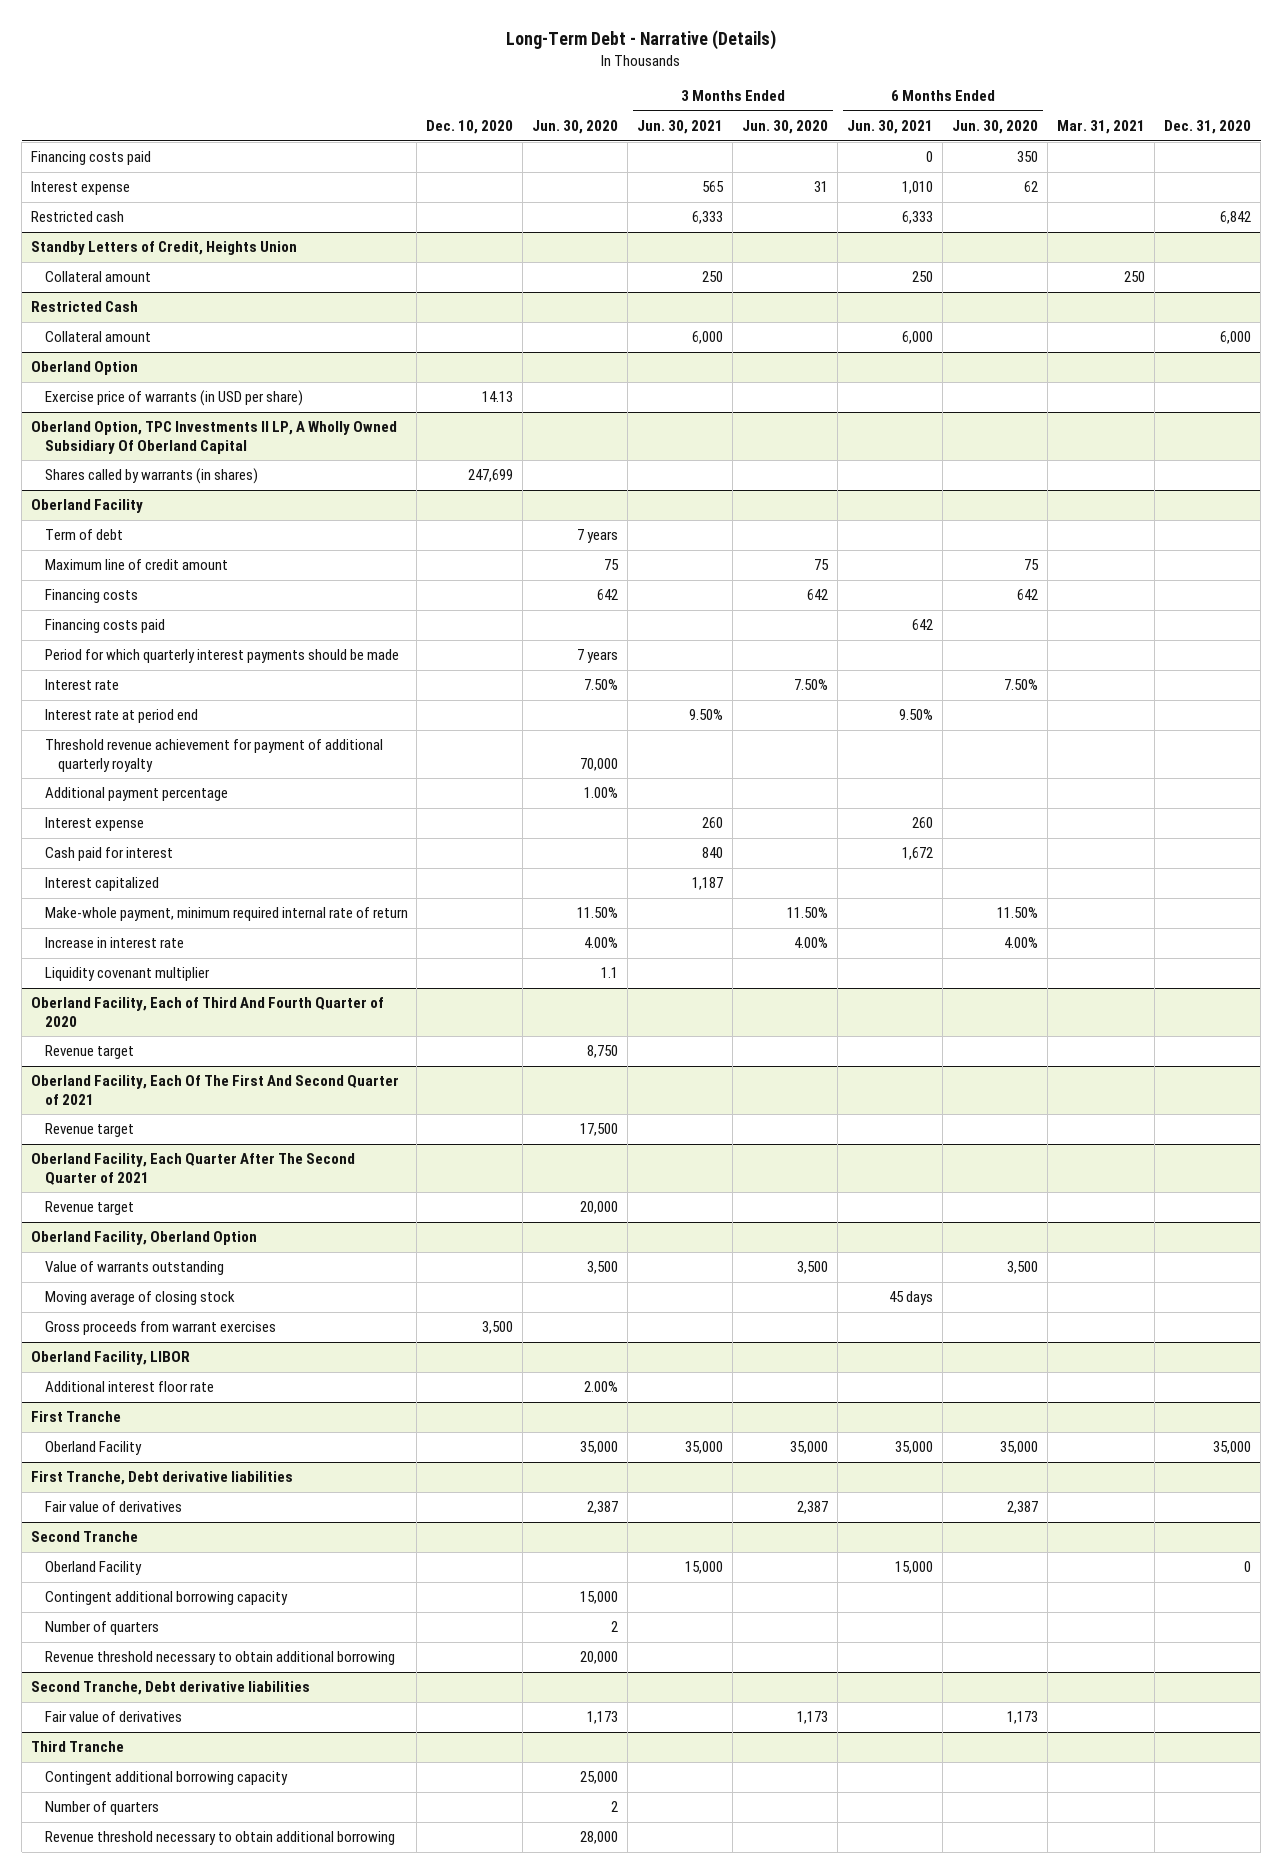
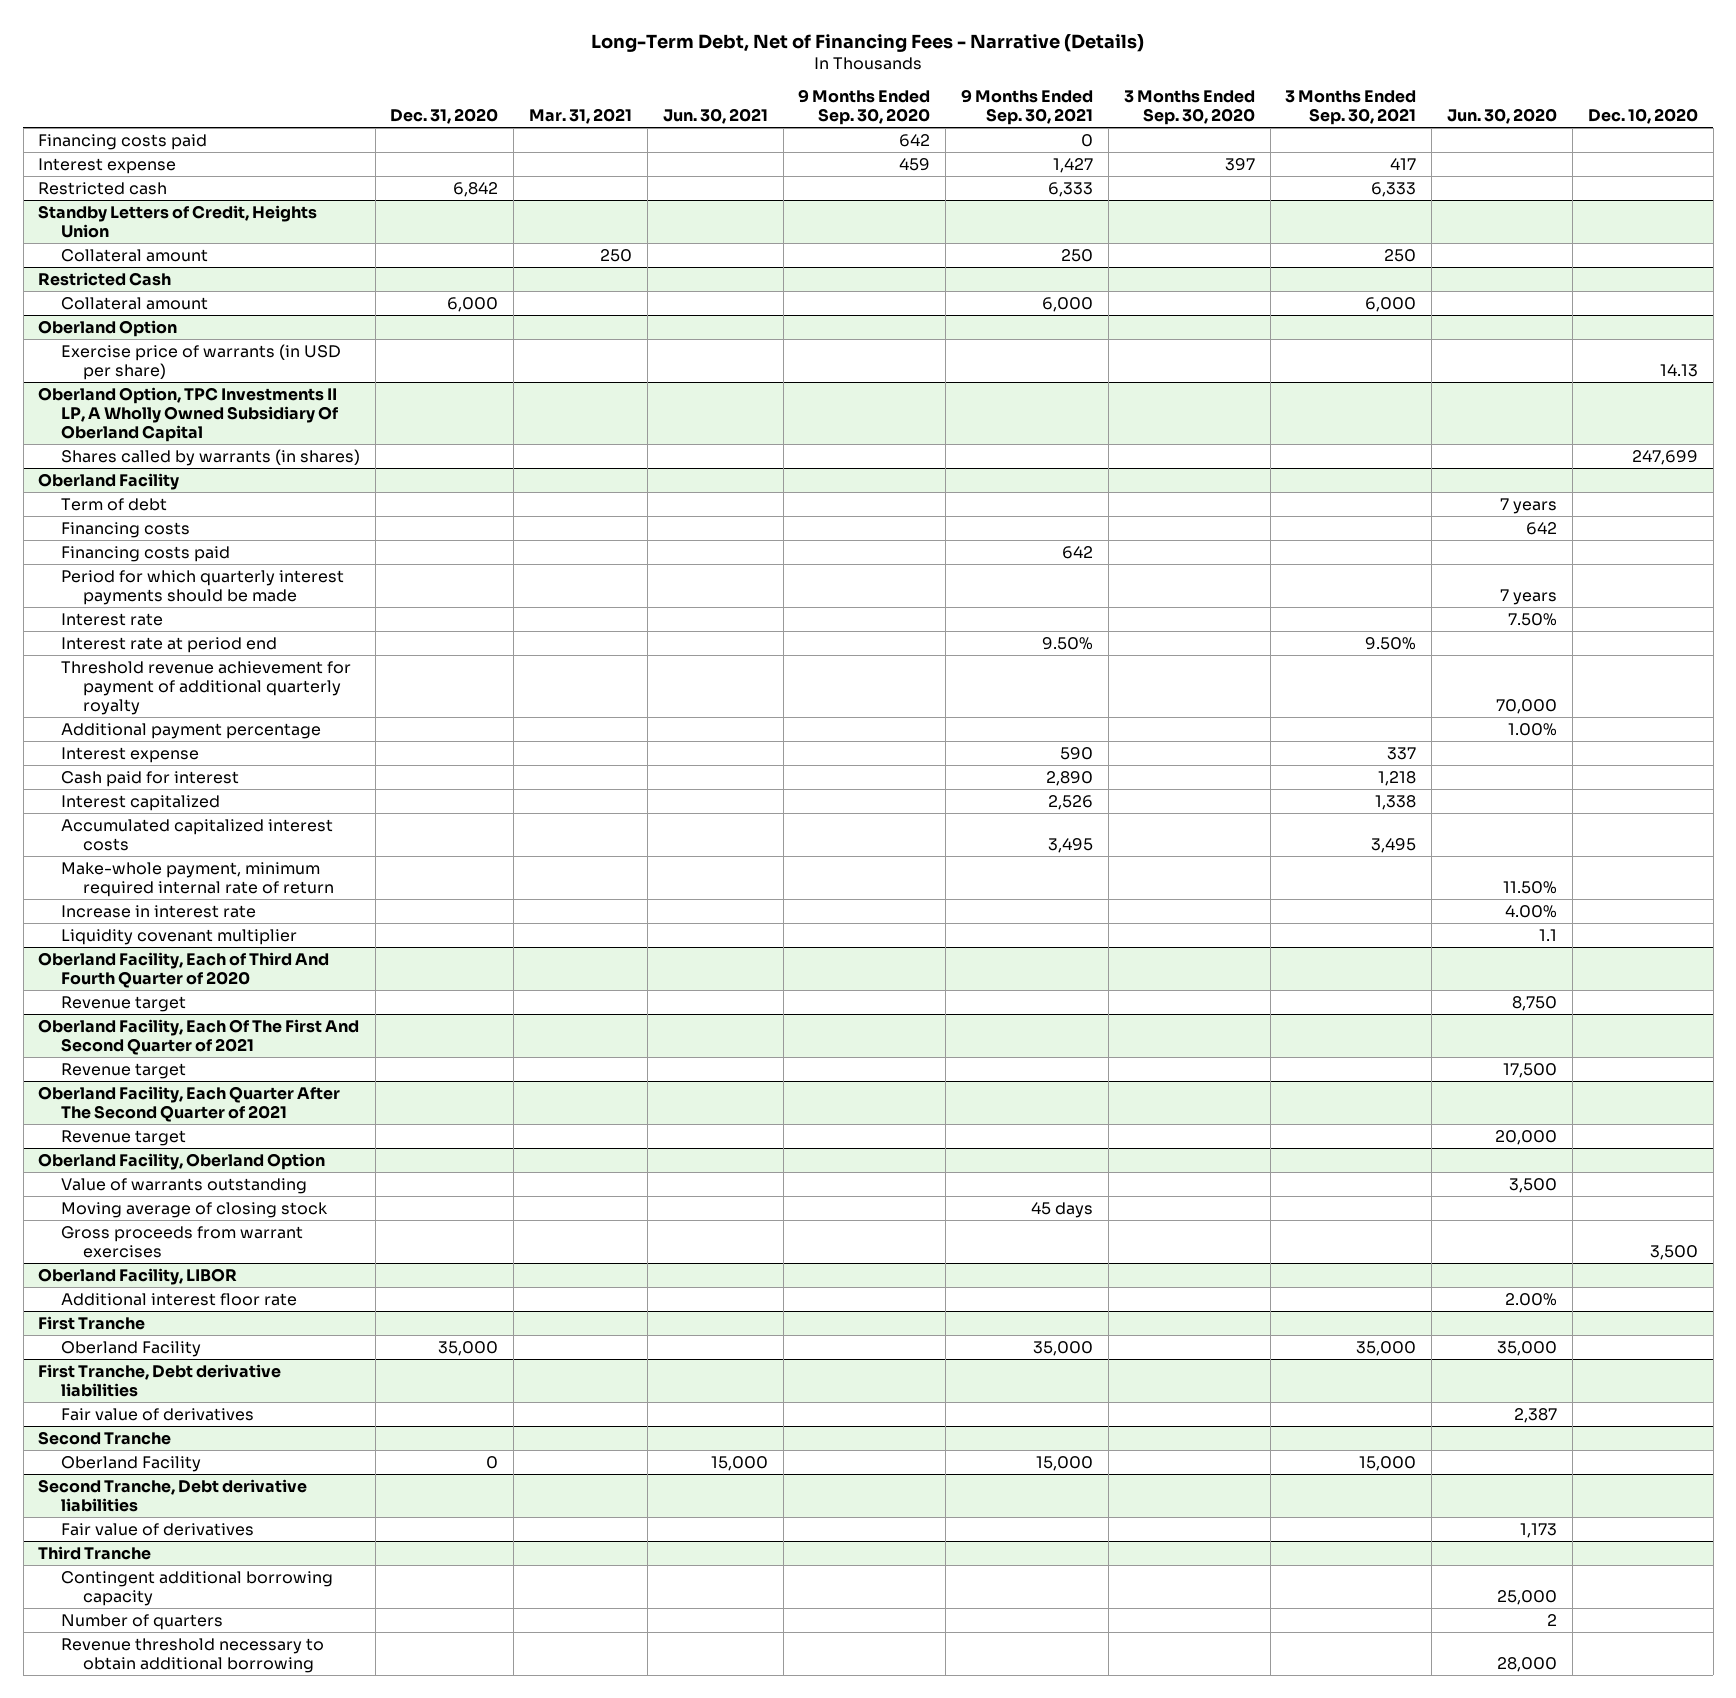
- Long-Term Debt - Narrative (Details)
+ Long-Term Debt, Net of Financing Fees - Narrative (Details)
- | Dec. 10, 2020 | Jun. 30, 2020 | 3 Months Ended Jun. 30, 2021 | 3 Months Ended Jun. 30, 2020 | 6 Months Ended Jun. 30, 2021 | 6 Months Ended Jun. 30, 2020 | Mar. 31, 2021 | Dec. 31, 2020
+ | Dec. 31, 2020 | Mar. 31, 2021 | Jun. 30, 2021 | 9 Months Ended Sep. 30, 2020 | 9 Months Ended Sep. 30, 2021 | 3 Months Ended Sep. 30, 2020 | 3 Months Ended Sep. 30, 2021 | Jun. 30, 2020 | Dec. 10, 2020
@ Oberland Facility
- Maximum line of credit amount | | 75 | | 75 | | 75 | |
+ Accumulated capitalized interest costs | | | | | 3,495 | | 3,495 | |
@ Second Tranche
- Contingent additional borrowing capacity | | 15,000 | | | | | |
- Number of quarters | | 2 | | | | | |
- Revenue threshold necessary to obtain additional borrowing | | 20,000 | | | | | |

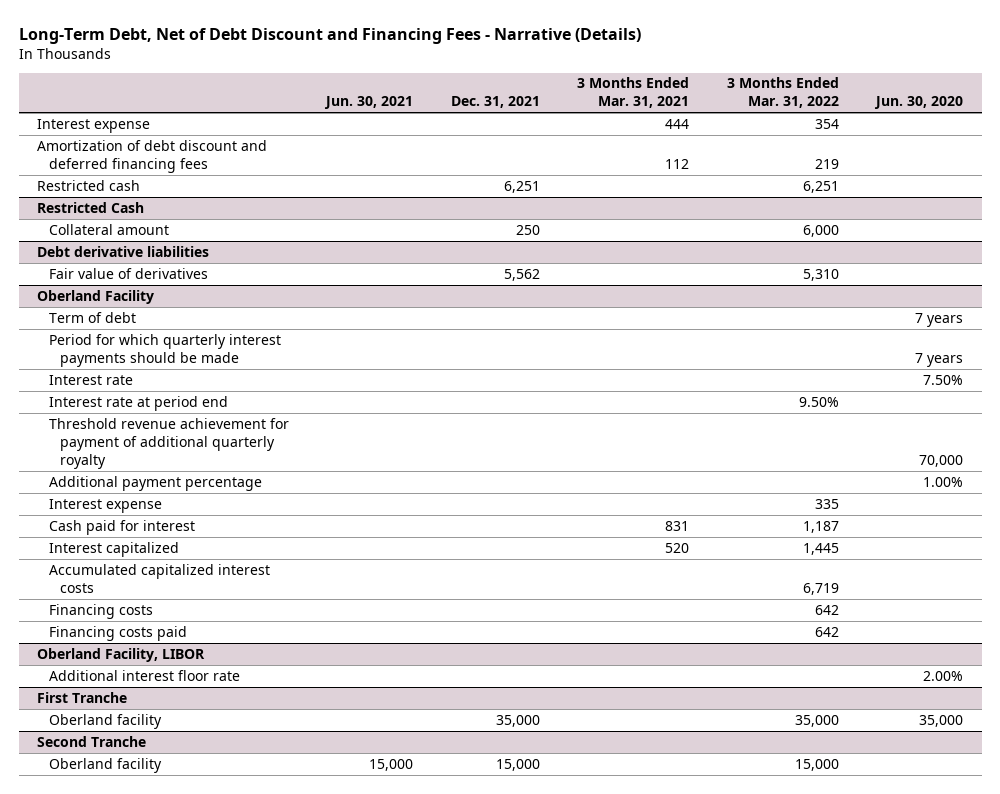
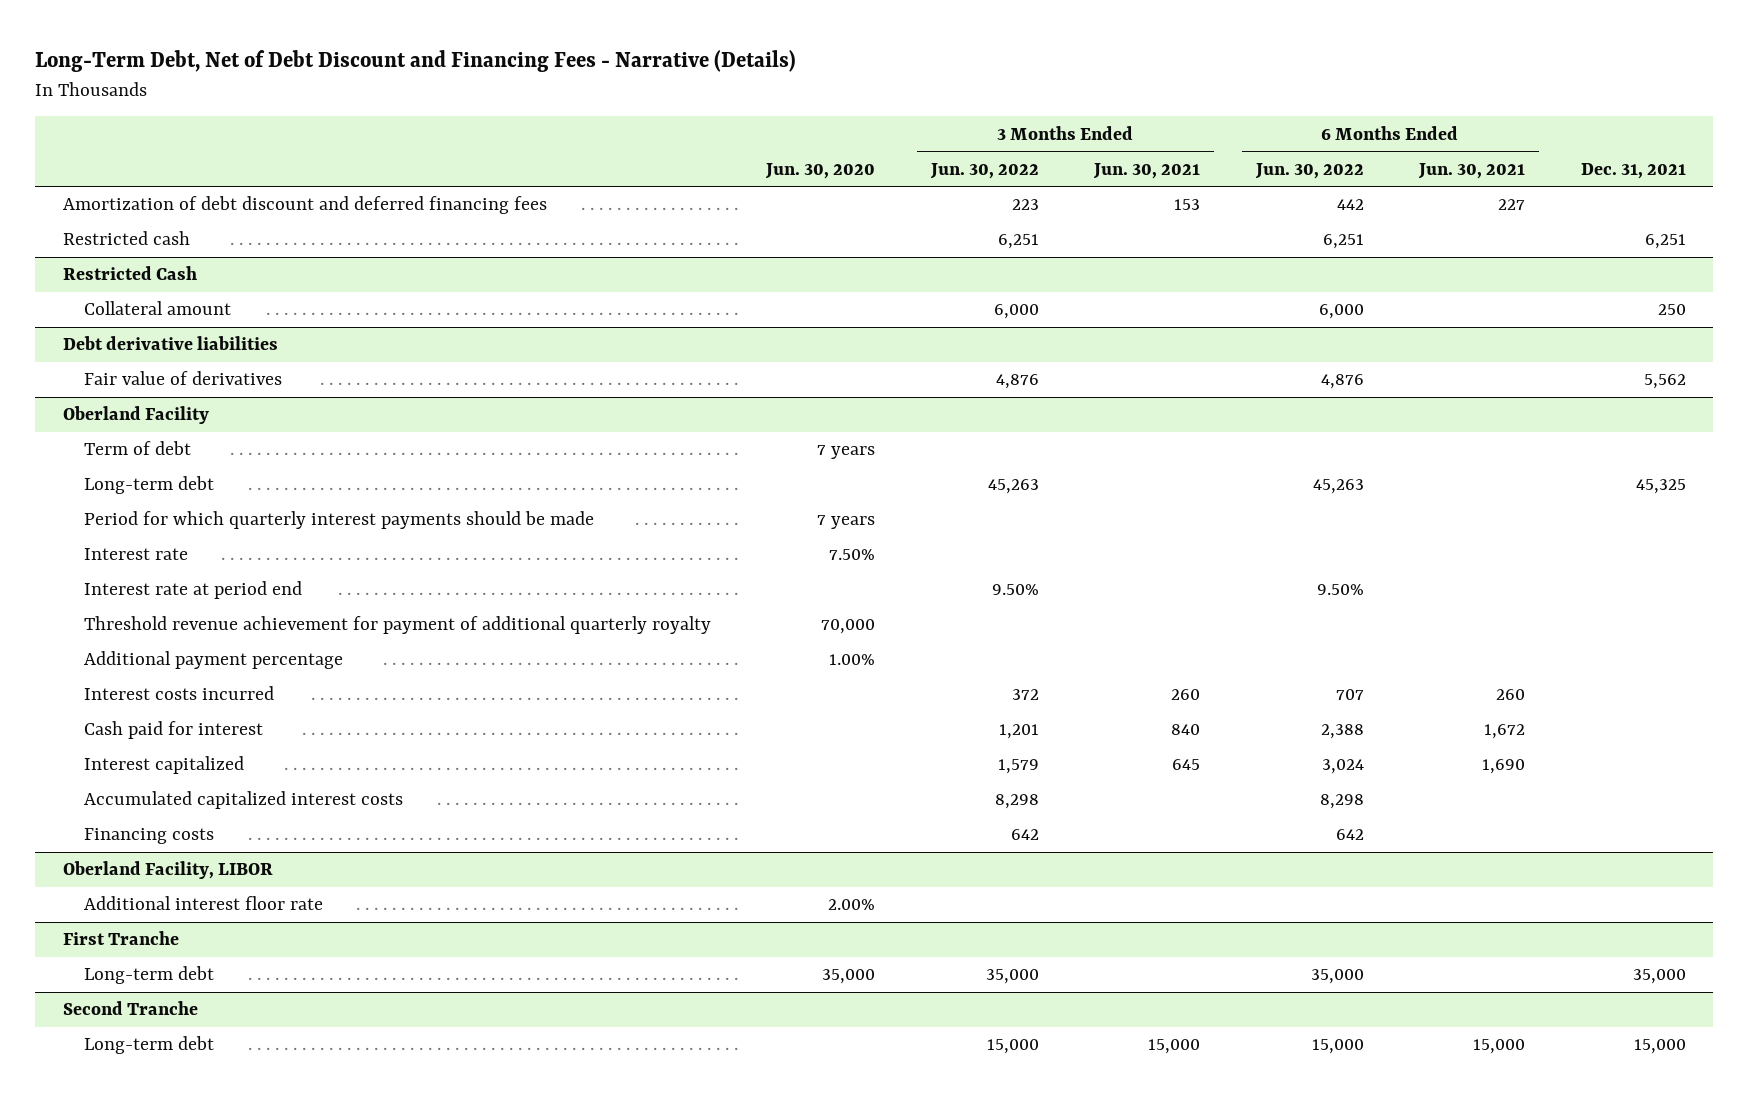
- | Jun. 30, 2021 | Dec. 31, 2021 | 3 Months Ended Mar. 31, 2021 | 3 Months Ended Mar. 31, 2022 | Jun. 30, 2020
+ | Jun. 30, 2020 | 3 Months Ended Jun. 30, 2022 | 3 Months Ended Jun. 30, 2021 | 6 Months Ended Jun. 30, 2022 | 6 Months Ended Jun. 30, 2021 | Dec. 31, 2021
- Interest expense | | | 444 | 354 |
@ Oberland Facility
+ Long-term debt | | 45,263 | | 45,263 | | 45,325
- Interest expense | | | | 335 |
+ Interest costs incurred | | 372 | 260 | 707 | 260 |
- Financing costs paid | | | | 642 |
@ First Tranche
- Oberland facility | | 35,000 | | 35,000 | 35,000
+ Long-term debt | 35,000 | 35,000 | | 35,000 | | 35,000
@ Second Tranche
- Oberland facility | 15,000 | 15,000 | | 15,000 |
+ Long-term debt | | 15,000 | 15,000 | 15,000 | 15,000 | 15,000

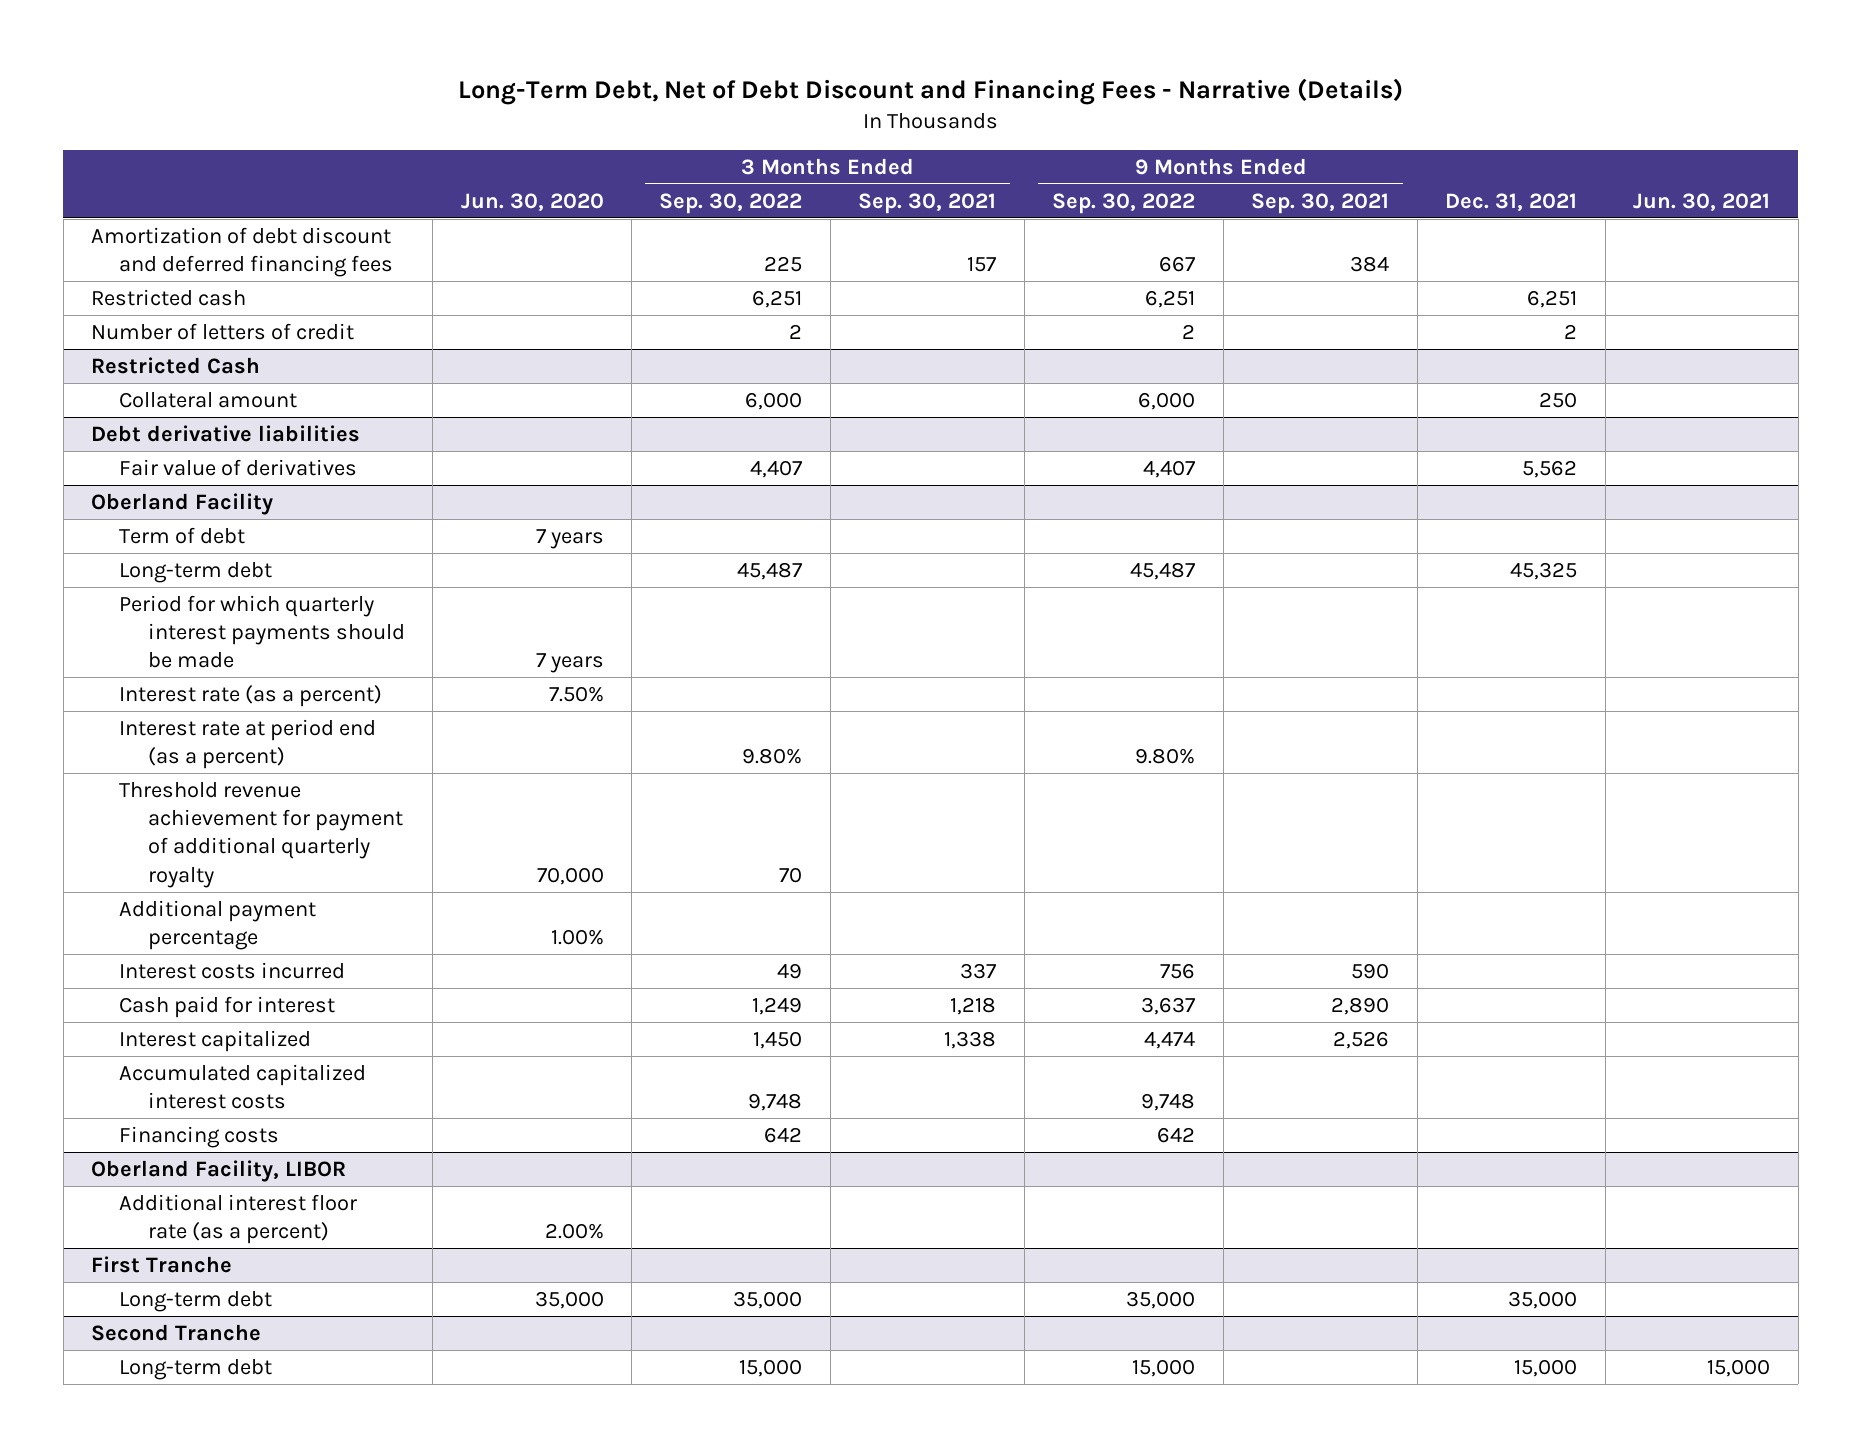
- | Jun. 30, 2020 | 3 Months Ended Jun. 30, 2022 | 3 Months Ended Jun. 30, 2021 | 6 Months Ended Jun. 30, 2022 | 6 Months Ended Jun. 30, 2021 | Dec. 31, 2021
+ | Jun. 30, 2020 | 3 Months Ended Sep. 30, 2022 | 3 Months Ended Sep. 30, 2021 | 9 Months Ended Sep. 30, 2022 | 9 Months Ended Sep. 30, 2021 | Dec. 31, 2021 | Jun. 30, 2021
+ Number of letters of credit | | 2 | | 2 | | 2 |
@ Oberland Facility
- Interest rate | 7.50% | | | | |
- Interest rate at period end | | 9.50% | | 9.50% | |
+ Interest rate (as a percent) | 7.50% | | | | | |
+ Interest rate at period end (as a percent) | | 9.80% | | 9.80% | | |
@ Oberland Facility, LIBOR
- Additional interest floor rate | 2.00% | | | | |
+ Additional interest floor rate (as a percent) | 2.00% | | | | | |

